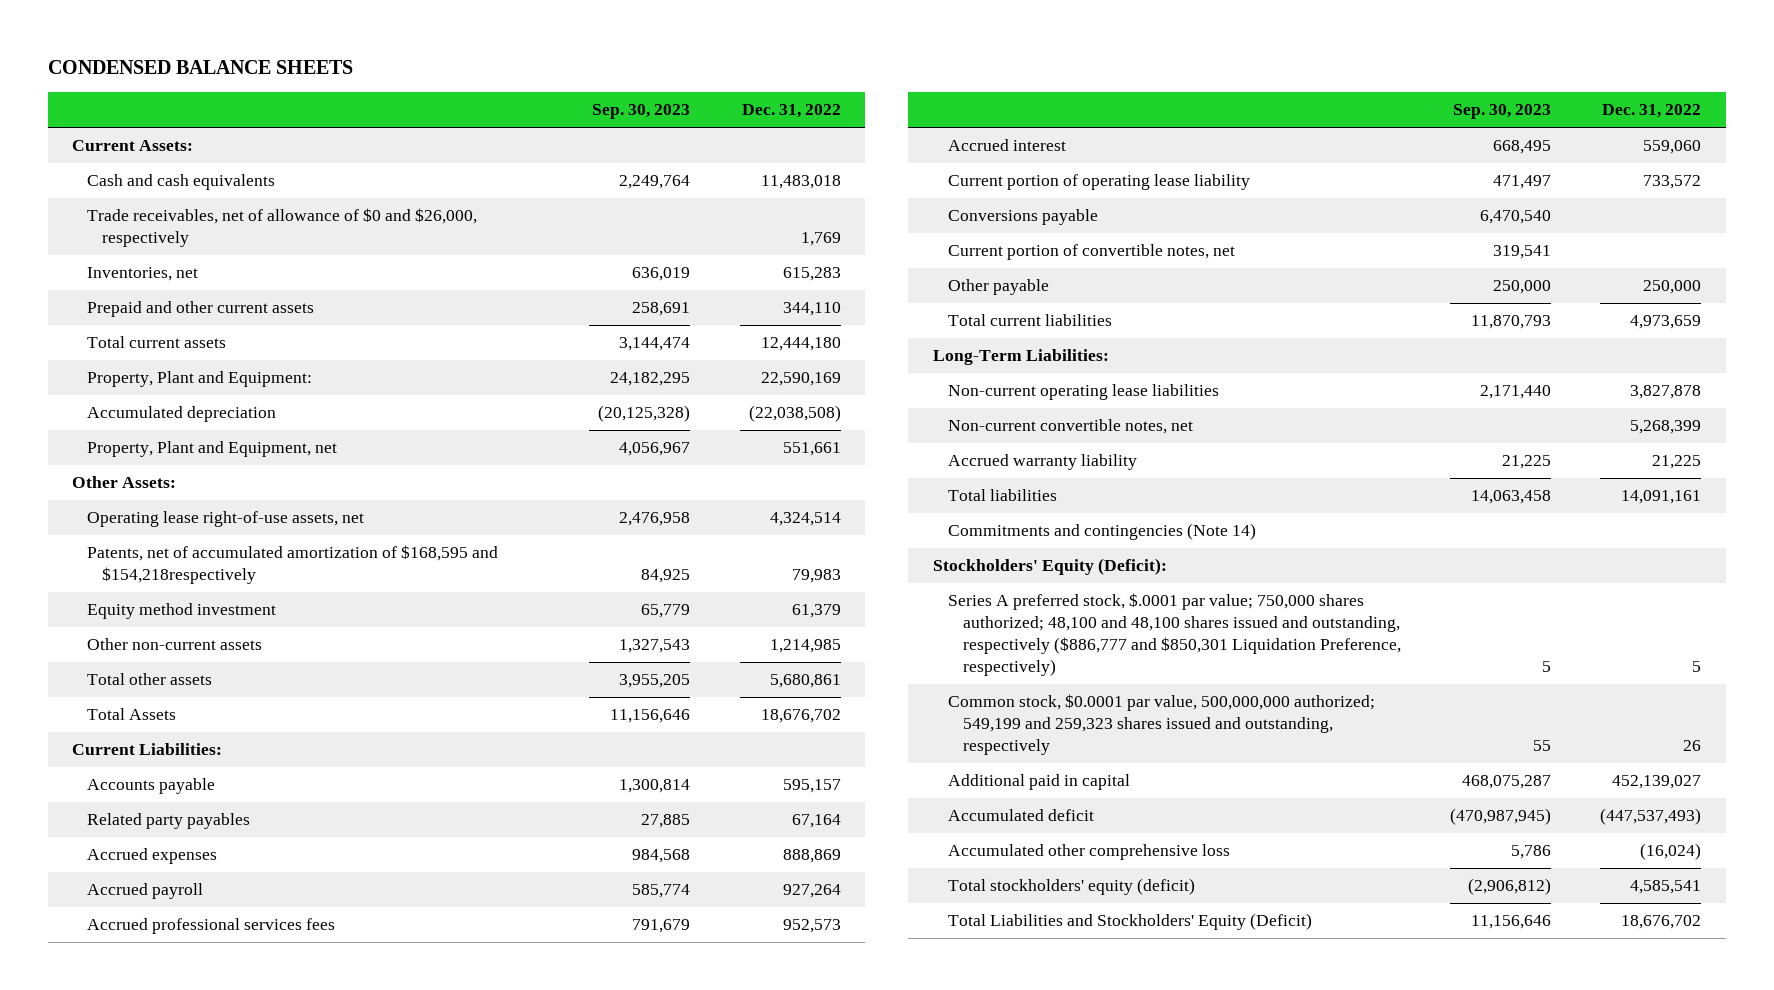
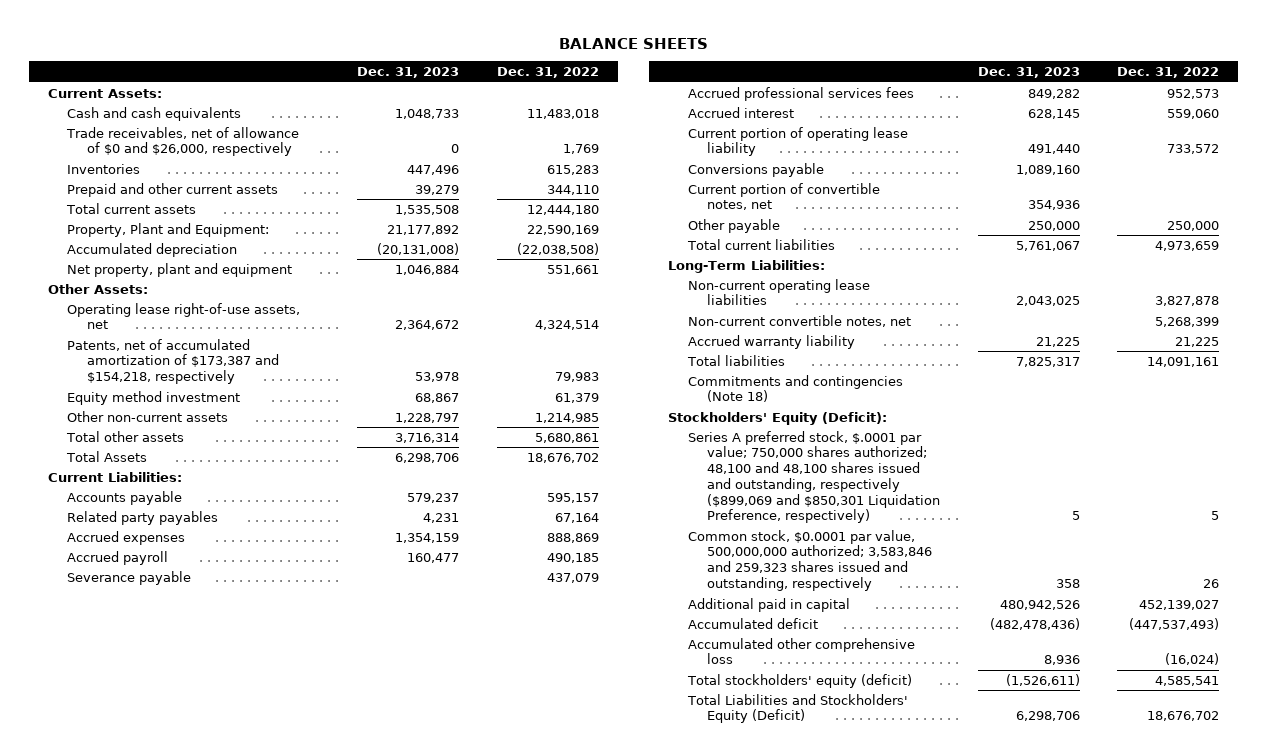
- CONDENSED BALANCE SHEETS
+ BALANCE SHEETS
- | Sep. 30, 2023 | Dec. 31, 2022
+ | Dec. 31, 2023 | Dec. 31, 2022
- Inventories, net | 636,019 | 615,283
+ Inventories | 447,496 | 615,283
- Property, Plant and Equipment, net | 4,056,967 | 551,661
+ Net property, plant and equipment | 1,046,884 | 551,661
- Patents, net of accumulated amortization of $168,595 and $154,218respectively | 84,925 | 79,983
+ Patents, net of accumulated amortization of $173,387 and $154,218, respectively | 53,978 | 79,983
- Accrued payroll | 585,774 | 927,264
+ Accrued payroll | 160,477 | 490,185
+ Severance payable | | 437,079
- Commitments and contingencies (Note 14)
+ Commitments and contingencies (Note 18)
- Series A preferred stock, $.0001 par value; 750,000 shares authorized; 48,100 and 48,100 shares issued and outstanding, respectively ($886,777 and $850,301 Liquidation Preference, respectively) | 5 | 5
- Common stock, $0.0001 par value, 500,000,000 authorized; 549,199 and 259,323 shares issued and outstanding, respectively | 55 | 26
+ Series A preferred stock, $.0001 par value; 750,000 shares authorized; 48,100 and 48,100 shares issued and outstanding, respectively ($899,069 and $850,301 Liquidation Preference, respectively) | 5 | 5
+ Common stock, $0.0001 par value, 500,000,000 authorized; 3,583,846 and 259,323 shares issued and outstanding, respectively | 358 | 26

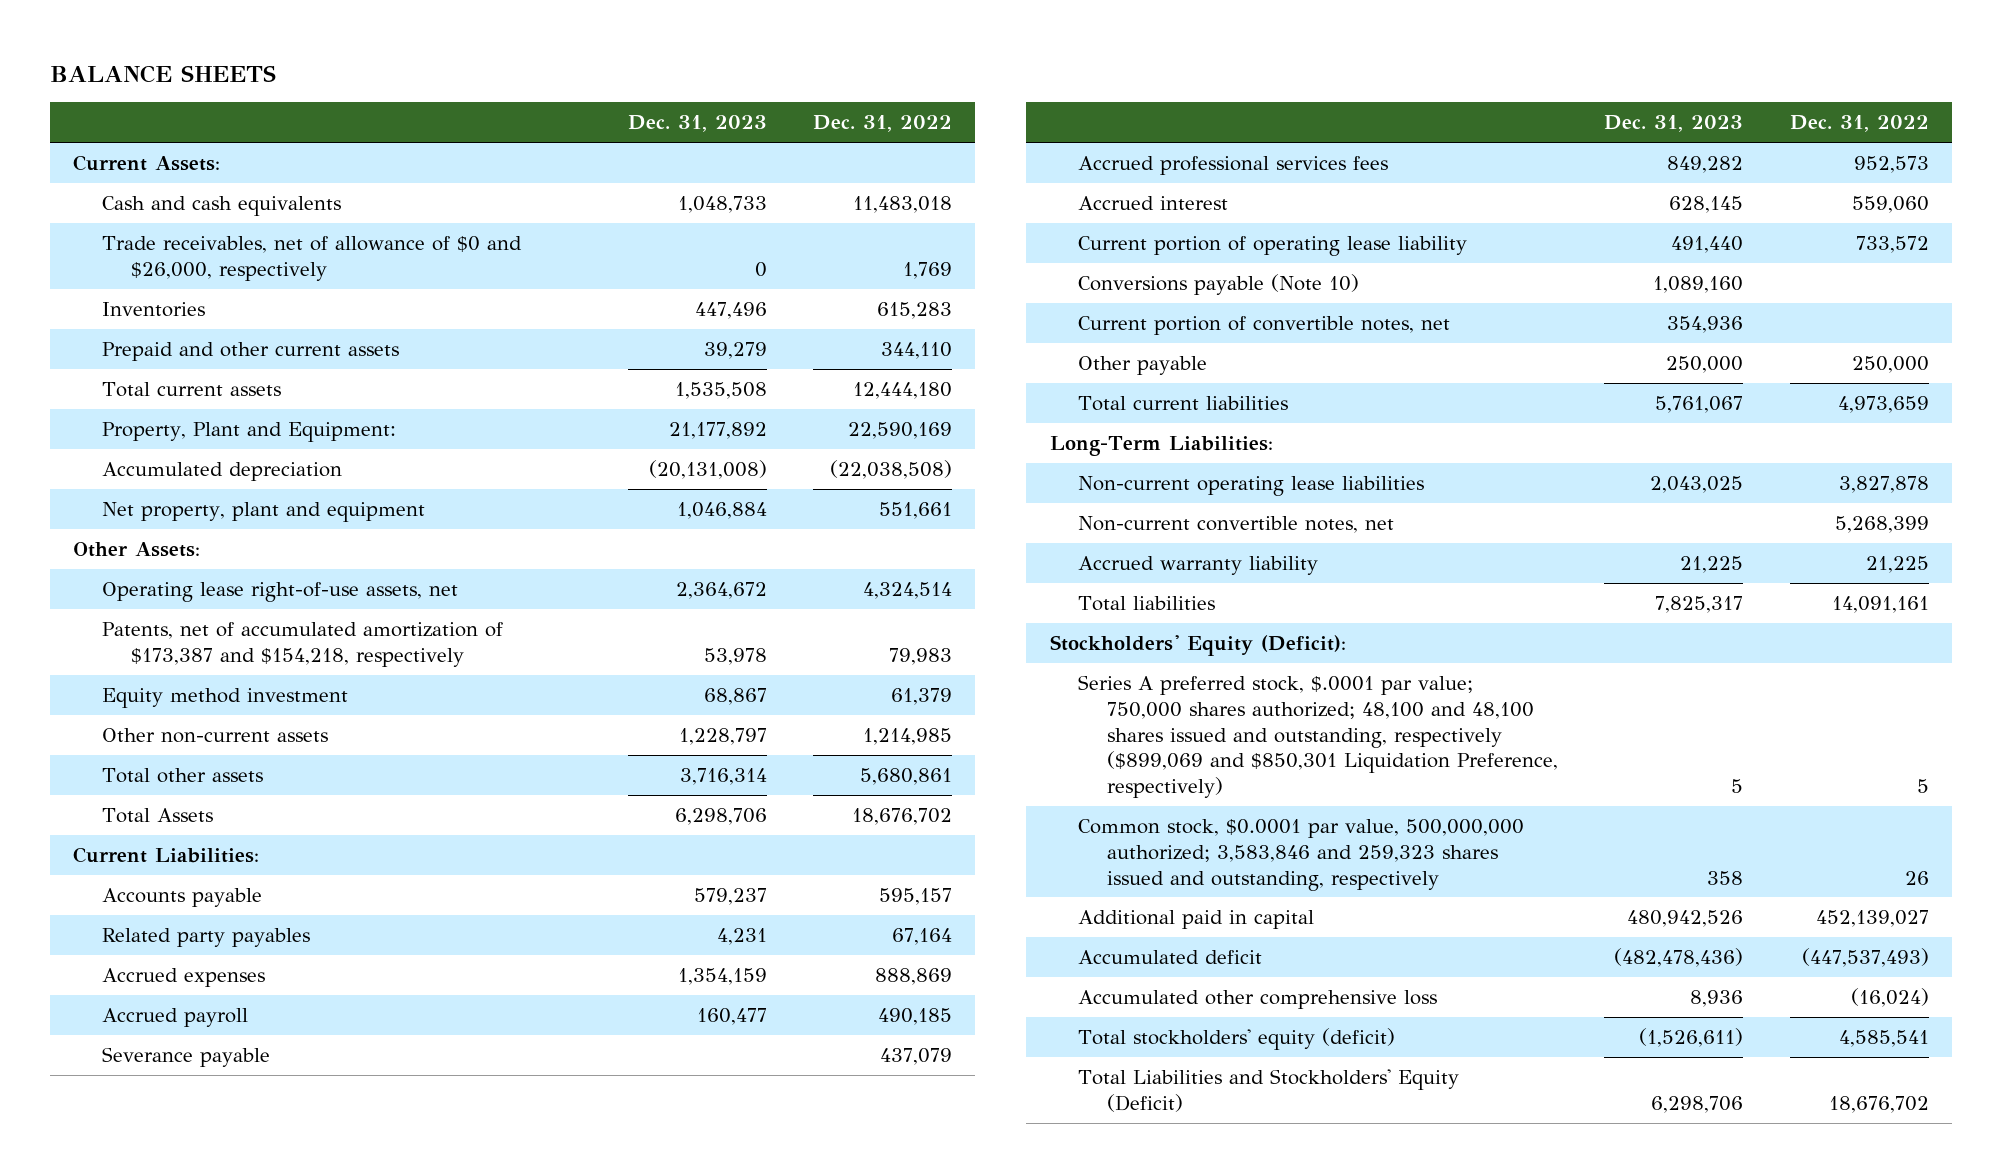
- Conversions payable | 1,089,160 |
+ Conversions payable (Note 10) | 1,089,160 |
- Commitments and contingencies (Note 18)

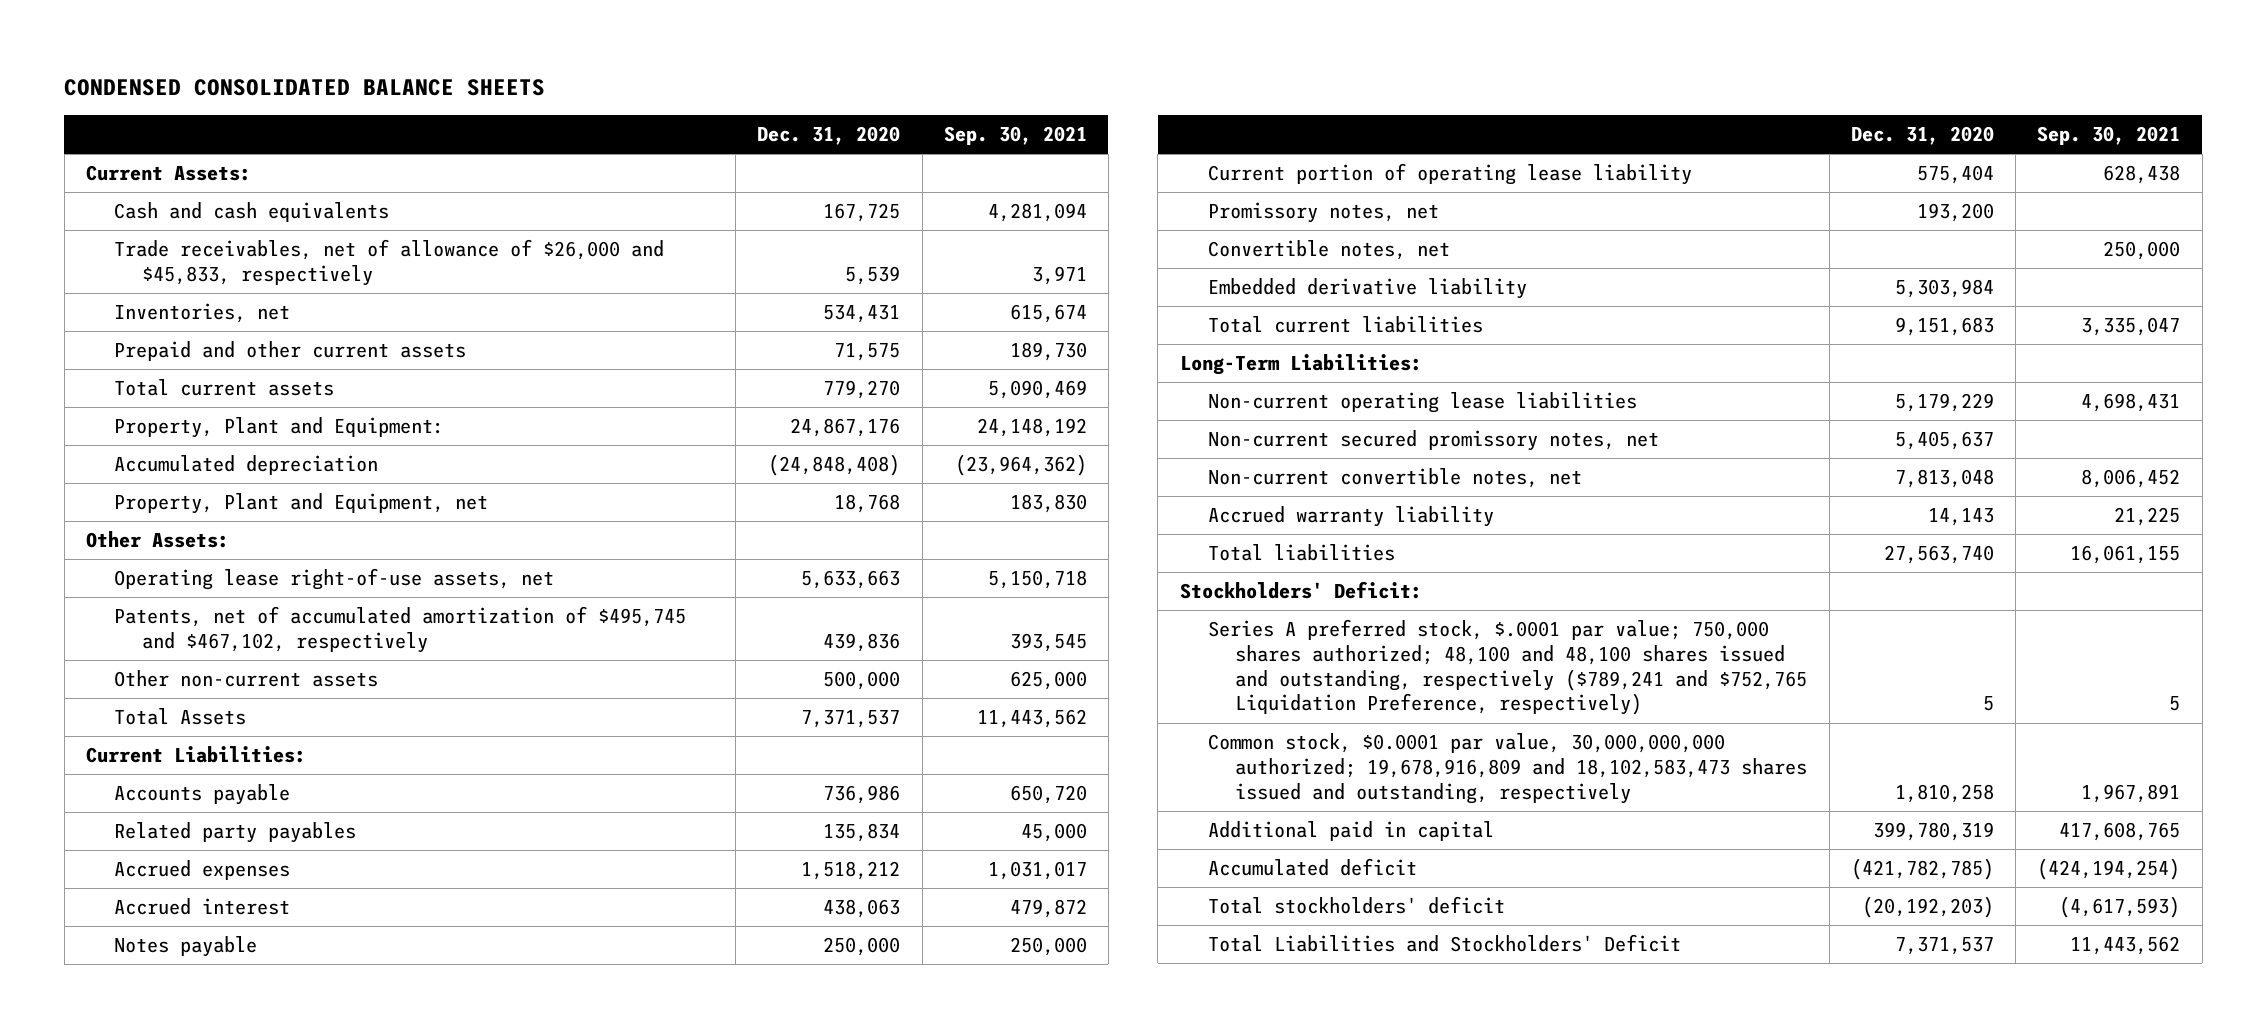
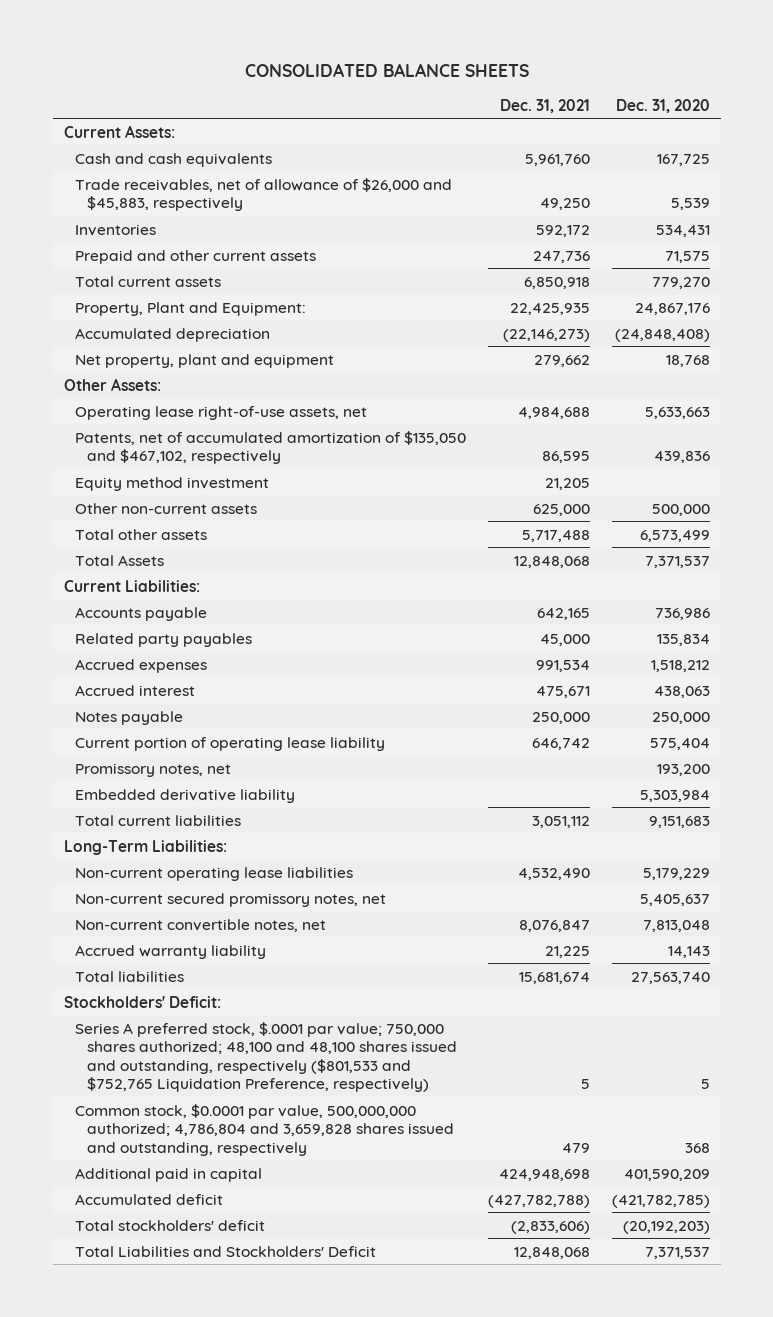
- CONDENSED CONSOLIDATED BALANCE SHEETS
+ CONSOLIDATED BALANCE SHEETS
- | Dec. 31, 2020 | Sep. 30, 2021
+ | Dec. 31, 2021 | Dec. 31, 2020
- Trade receivables, net of allowance of $26,000 and $45,833, respectively | 5,539 | 3,971
- Inventories, net | 534,431 | 615,674
+ Trade receivables, net of allowance of $26,000 and $45,883, respectively | 49,250 | 5,539
+ Inventories | 592,172 | 534,431
- Property, Plant and Equipment, net | 18,768 | 183,830
+ Net property, plant and equipment | 279,662 | 18,768
- Patents, net of accumulated amortization of $495,745 and $467,102, respectively | 439,836 | 393,545
+ Patents, net of accumulated amortization of $135,050 and $467,102, respectively | 86,595 | 439,836
+ Equity method investment | 21,205 |
+ Total other assets | 5,717,488 | 6,573,499
- Convertible notes, net | | 250,000
- Series A preferred stock, $.0001 par value; 750,000 shares authorized; 48,100 and 48,100 shares issued and outstanding, respectively ($789,241 and $752,765 Liquidation Preference, respectively) | 5 | 5
- Common stock, $0.0001 par value, 30,000,000,000 authorized; 19,678,916,809 and 18,102,583,473 shares issued and outstanding, respectively | 1,810,258 | 1,967,891
- Additional paid in capital | 399,780,319 | 417,608,765
+ Series A preferred stock, $.0001 par value; 750,000 shares authorized; 48,100 and 48,100 shares issued and outstanding, respectively ($801,533 and $752,765 Liquidation Preference, respectively) | 5 | 5
+ Common stock, $0.0001 par value, 500,000,000 authorized; 4,786,804 and 3,659,828 shares issued and outstanding, respectively | 479 | 368
+ Additional paid in capital | 424,948,698 | 401,590,209

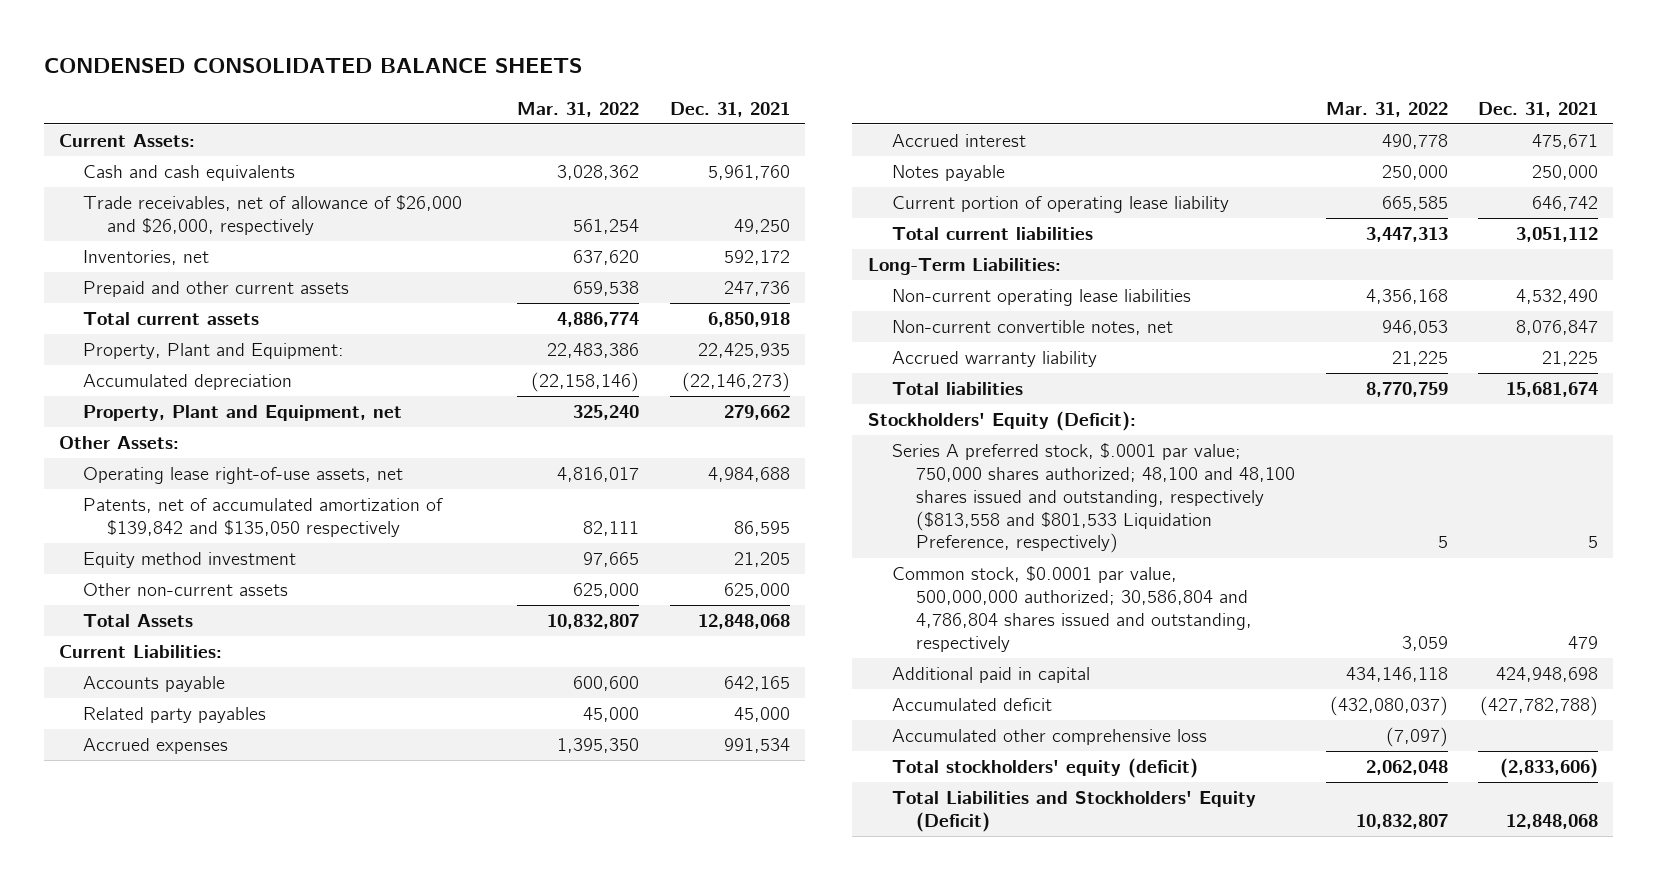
- CONSOLIDATED BALANCE SHEETS
+ CONDENSED CONSOLIDATED BALANCE SHEETS
- | Dec. 31, 2021 | Dec. 31, 2020
+ | Mar. 31, 2022 | Dec. 31, 2021
- Trade receivables, net of allowance of $26,000 and $45,883, respectively | 49,250 | 5,539
- Inventories | 592,172 | 534,431
+ Trade receivables, net of allowance of $26,000 and $26,000, respectively | 561,254 | 49,250
+ Inventories, net | 637,620 | 592,172
- Net property, plant and equipment | 279,662 | 18,768
+ Property, Plant and Equipment, net | 325,240 | 279,662
- Patents, net of accumulated amortization of $135,050 and $467,102, respectively | 86,595 | 439,836
+ Patents, net of accumulated amortization of $139,842 and $135,050 respectively | 82,111 | 86,595
- Total other assets | 5,717,488 | 6,573,499
- Promissory notes, net | | 193,200
- Embedded derivative liability | | 5,303,984
- Non-current secured promissory notes, net | | 5,405,637
- Stockholders' Deficit:
- Series A preferred stock, $.0001 par value; 750,000 shares authorized; 48,100 and 48,100 shares issued and outstanding, respectively ($801,533 and $752,765 Liquidation Preference, respectively) | 5 | 5
- Common stock, $0.0001 par value, 500,000,000 authorized; 4,786,804 and 3,659,828 shares issued and outstanding, respectively | 479 | 368
+ Stockholders' Equity (Deficit):
+ Series A preferred stock, $.0001 par value; 750,000 shares authorized; 48,100 and 48,100 shares issued and outstanding, respectively ($813,558 and $801,533 Liquidation Preference, respectively) | 5 | 5
+ Common stock, $0.0001 par value, 500,000,000 authorized; 30,586,804 and 4,786,804 shares issued and outstanding, respectively | 3,059 | 479
- Total stockholders' deficit | (2,833,606) | (20,192,203)
- Total Liabilities and Stockholders' Deficit | 12,848,068 | 7,371,537
+ Accumulated other comprehensive loss | (7,097) |
+ Total stockholders' equity (deficit) | 2,062,048 | (2,833,606)
+ Total Liabilities and Stockholders' Equity (Deficit) | 10,832,807 | 12,848,068

